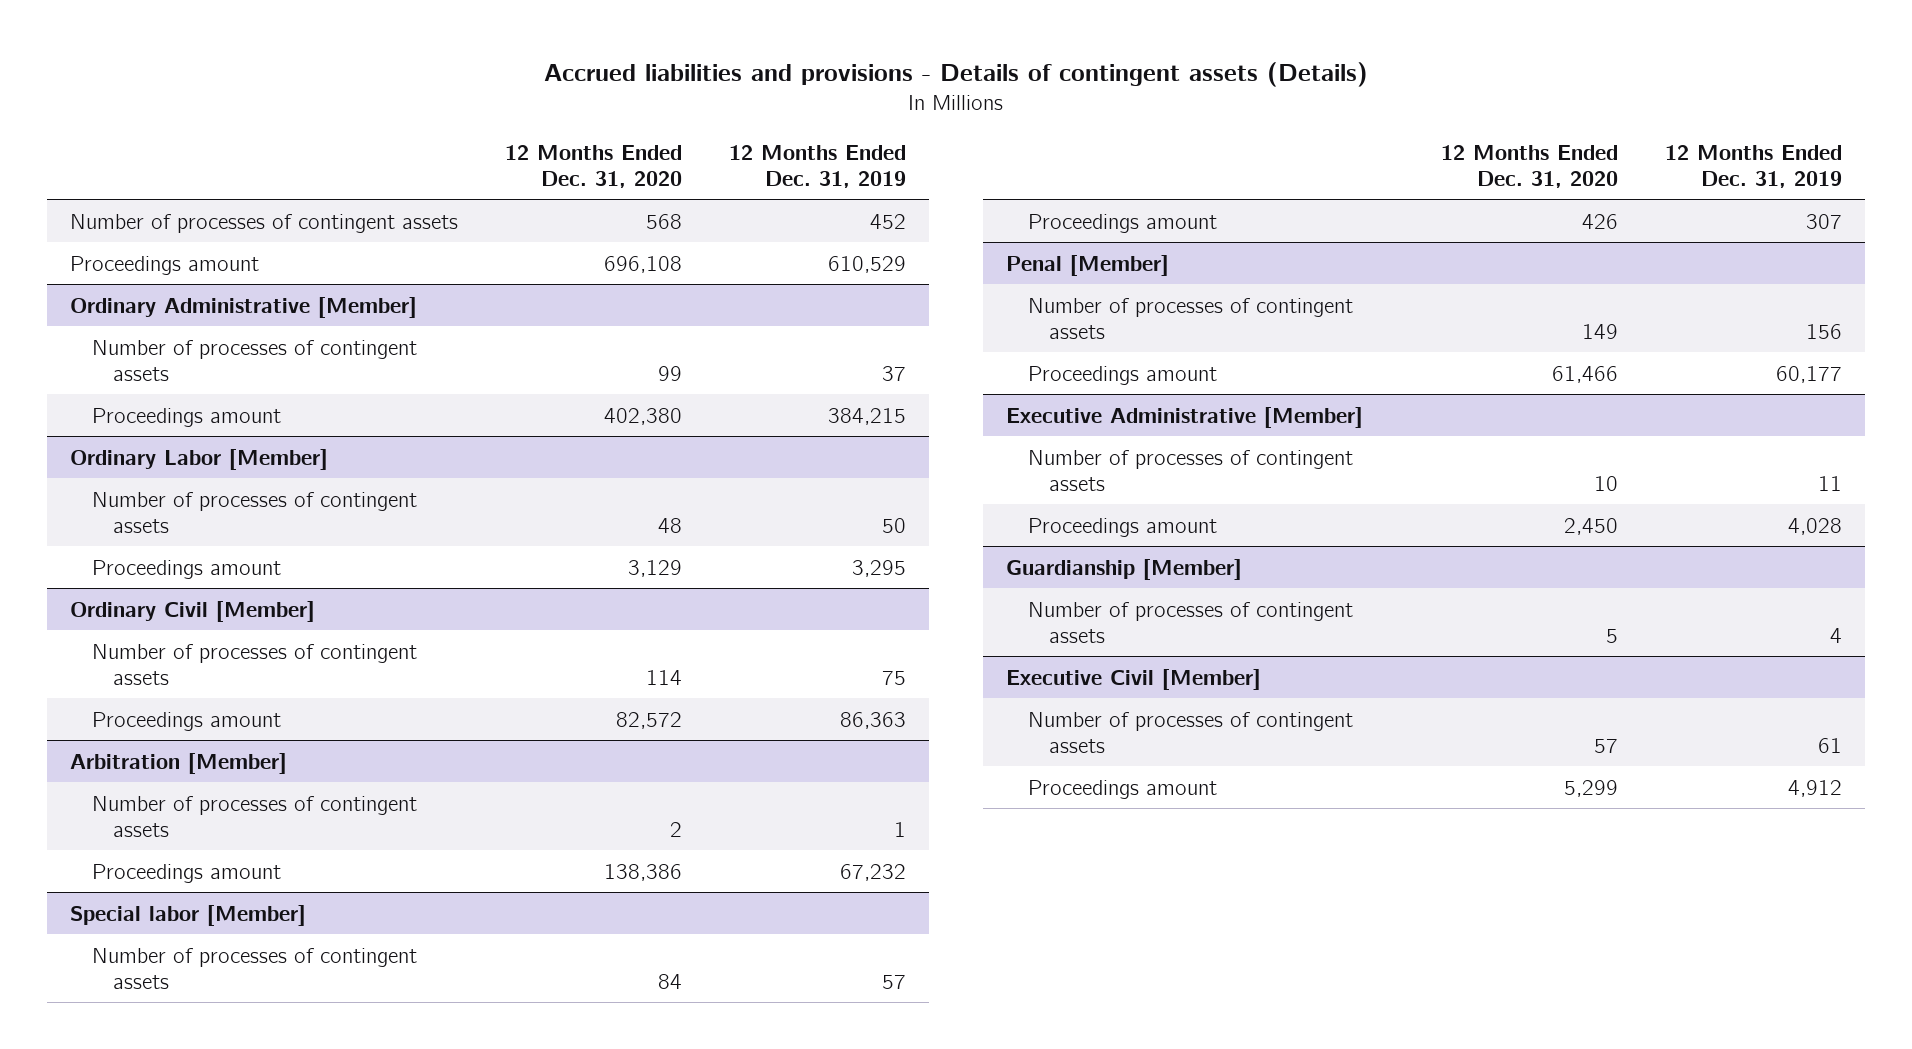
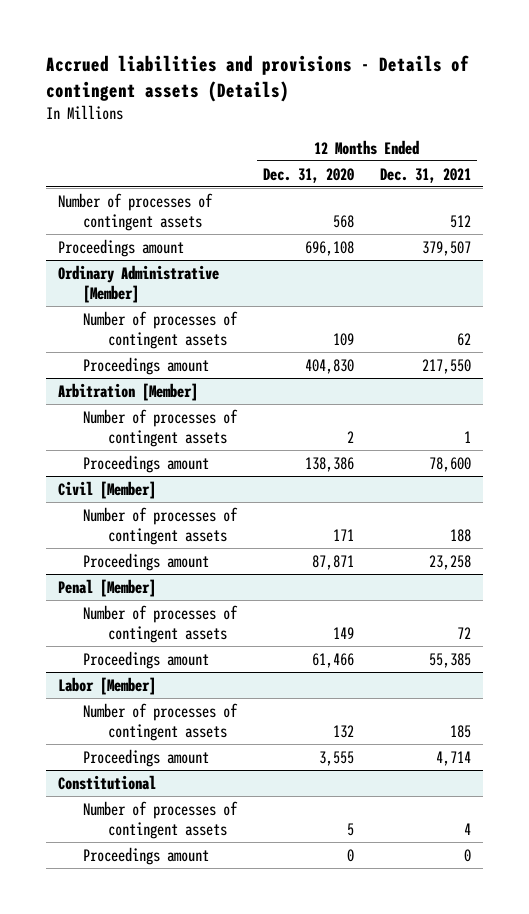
- | 12 Months Ended Dec. 31, 2020 | 12 Months Ended Dec. 31, 2019
+ | 12 Months Ended Dec. 31, 2020 | 12 Months Ended Dec. 31, 2021
@ Ordinary Administrative [Member]
- Number of processes of contingent assets | 99 | 37
- Proceedings amount | 402,380 | 384,215
- Ordinary Labor [Member]
- Number of processes of contingent assets | 48 | 50
- Proceedings amount | 3,129 | 3,295
- Ordinary Civil [Member]
- Number of processes of contingent assets | 114 | 75
- Proceedings amount | 82,572 | 86,363
@ Ordinary Administrative [Member]
+ Number of processes of contingent assets | 109 | 62
+ Proceedings amount | 404,830 | 217,550
- Special labor [Member]
- Number of processes of contingent assets | 84 | 57
- Proceedings amount | 426 | 307
+ Civil [Member]
+ Number of processes of contingent assets | 171 | 188
+ Proceedings amount | 87,871 | 23,258
- Executive Administrative [Member]
- Number of processes of contingent assets | 10 | 11
- Proceedings amount | 2,450 | 4,028
- Guardianship [Member]
+ Labor [Member]
+ Number of processes of contingent assets | 132 | 185
+ Proceedings amount | 3,555 | 4,714
+ Constitutional
- Executive Civil [Member]
- Number of processes of contingent assets | 57 | 61
- Proceedings amount | 5,299 | 4,912
+ Proceedings amount | 0 | 0

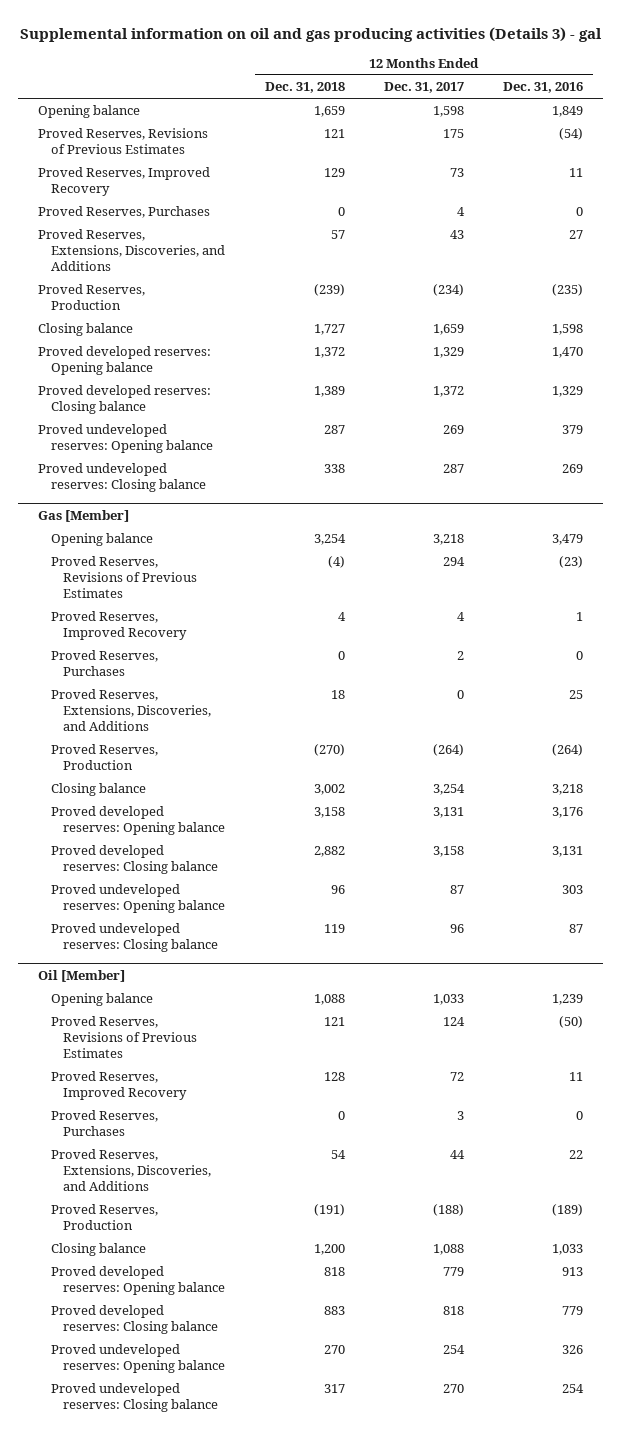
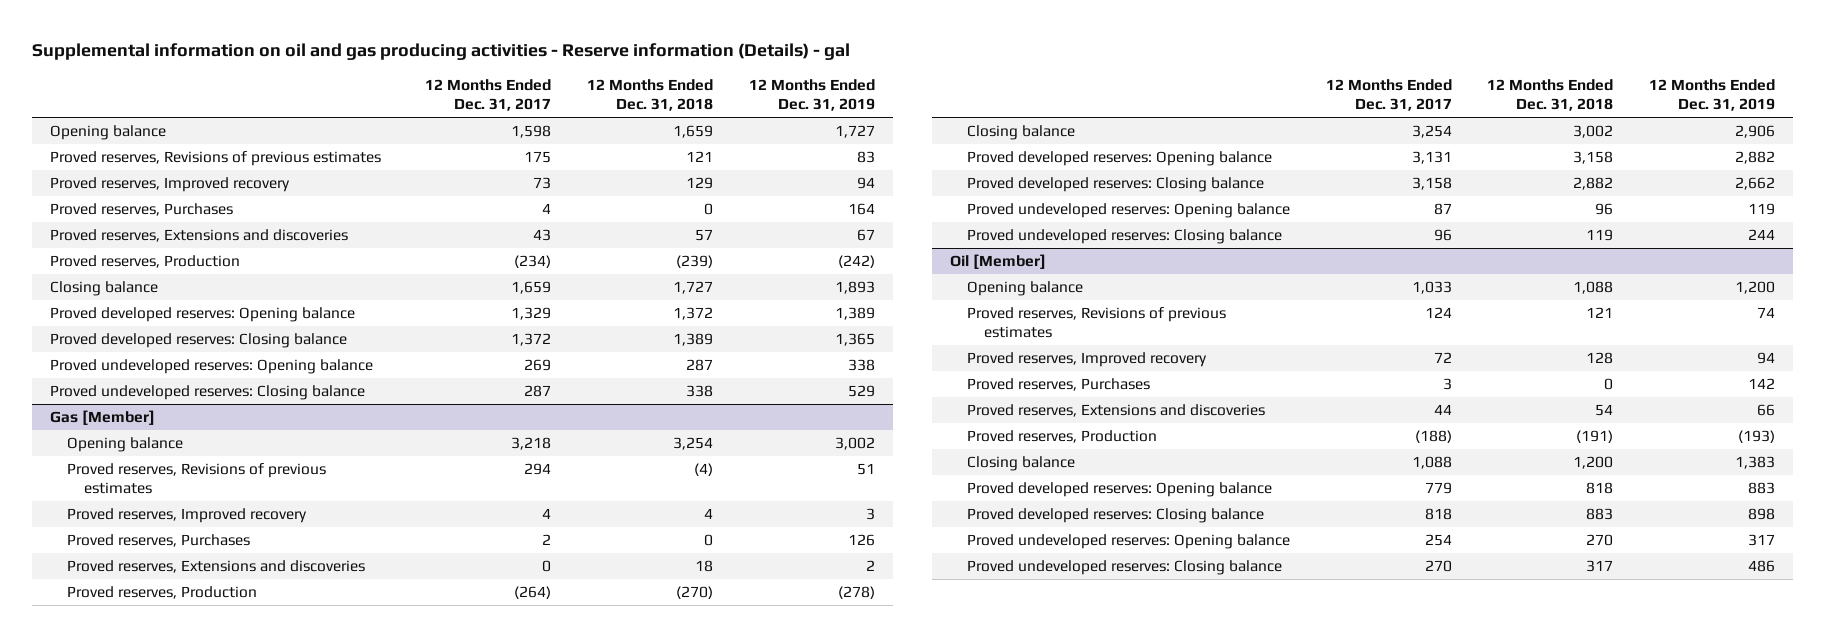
- Supplemental information on oil and gas producing activities (Details 3) - gal
+ Supplemental information on oil and gas producing activities - Reserve information (Details) - gal
- | 12 Months Ended Dec. 31, 2018 | 12 Months Ended Dec. 31, 2017 | 12 Months Ended Dec. 31, 2016
+ | 12 Months Ended Dec. 31, 2017 | 12 Months Ended Dec. 31, 2018 | 12 Months Ended Dec. 31, 2019
- Proved Reserves, Revisions of Previous Estimates | 121 | 175 | (54)
- Proved Reserves, Improved Recovery | 129 | 73 | 11
- Proved Reserves, Purchases | 0 | 4 | 0
- Proved Reserves, Extensions, Discoveries, and Additions | 57 | 43 | 27
- Proved Reserves, Production | (239) | (234) | (235)
+ Proved reserves, Revisions of previous estimates | 175 | 121 | 83
+ Proved reserves, Improved recovery | 73 | 129 | 94
+ Proved reserves, Purchases | 4 | 0 | 164
+ Proved reserves, Extensions and discoveries | 43 | 57 | 67
+ Proved reserves, Production | (234) | (239) | (242)
@ Gas [Member]
- Proved Reserves, Revisions of Previous Estimates | (4) | 294 | (23)
- Proved Reserves, Improved Recovery | 4 | 4 | 1
- Proved Reserves, Purchases | 0 | 2 | 0
- Proved Reserves, Extensions, Discoveries, and Additions | 18 | 0 | 25
- Proved Reserves, Production | (270) | (264) | (264)
+ Proved reserves, Revisions of previous estimates | 294 | (4) | 51
+ Proved reserves, Improved recovery | 4 | 4 | 3
+ Proved reserves, Purchases | 2 | 0 | 126
+ Proved reserves, Extensions and discoveries | 0 | 18 | 2
+ Proved reserves, Production | (264) | (270) | (278)
@ Oil [Member]
- Proved Reserves, Revisions of Previous Estimates | 121 | 124 | (50)
- Proved Reserves, Improved Recovery | 128 | 72 | 11
- Proved Reserves, Purchases | 0 | 3 | 0
- Proved Reserves, Extensions, Discoveries, and Additions | 54 | 44 | 22
- Proved Reserves, Production | (191) | (188) | (189)
+ Proved reserves, Revisions of previous estimates | 124 | 121 | 74
+ Proved reserves, Improved recovery | 72 | 128 | 94
+ Proved reserves, Purchases | 3 | 0 | 142
+ Proved reserves, Extensions and discoveries | 44 | 54 | 66
+ Proved reserves, Production | (188) | (191) | (193)

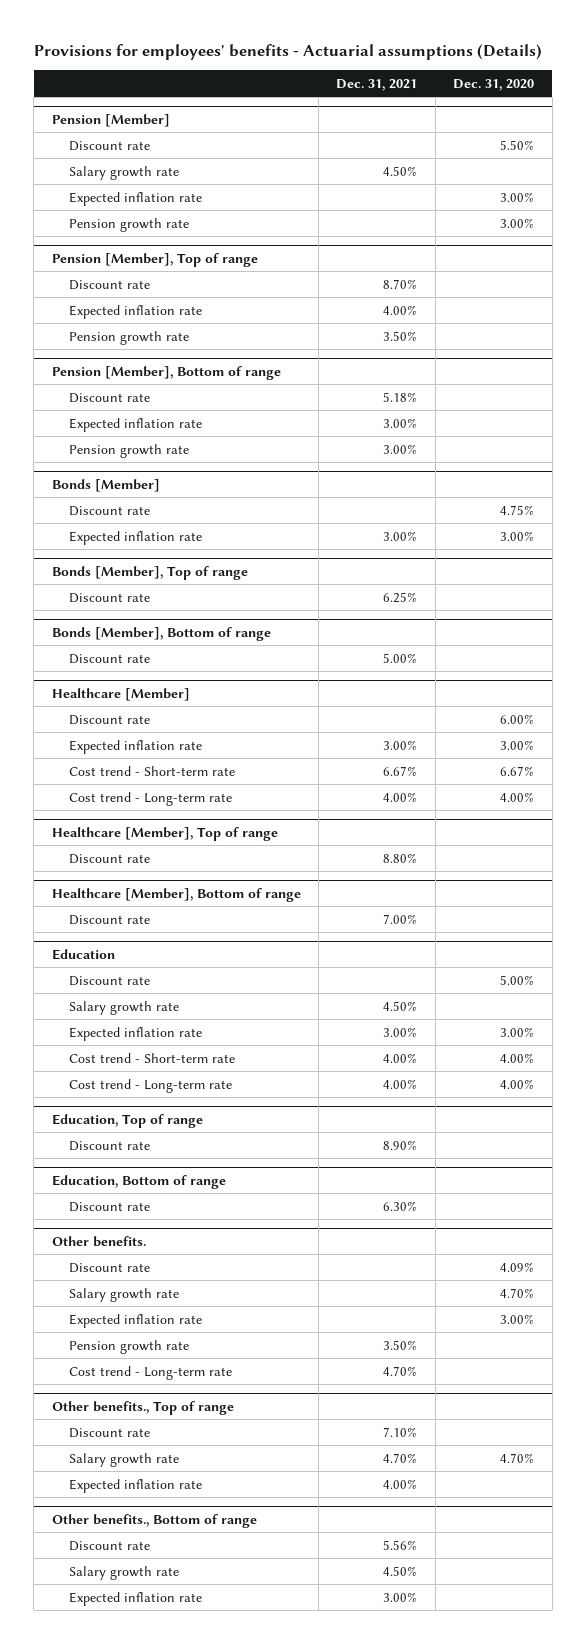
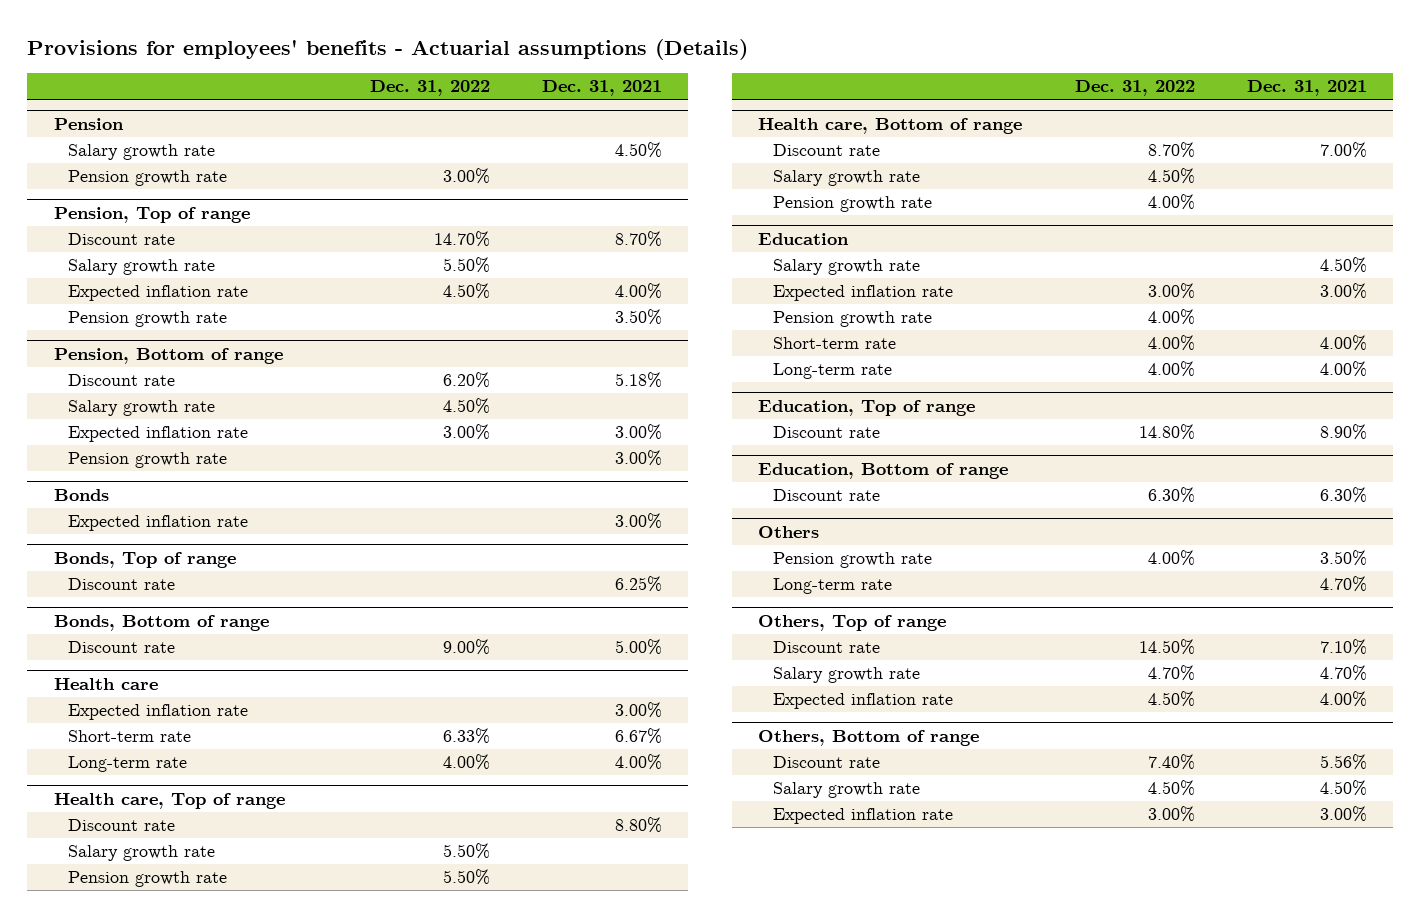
- | Dec. 31, 2021 | Dec. 31, 2020
+ | Dec. 31, 2022 | Dec. 31, 2021
- Pension [Member]
- Discount rate | | 5.50%
+ Pension
- Expected inflation rate | | 3.00%
- Pension [Member], Top of range
+ Pension, Top of range
+ Salary growth rate | 5.50% |
- Pension [Member], Bottom of range
+ Pension, Bottom of range
+ Salary growth rate | 4.50% |
- Bonds [Member]
- Discount rate | | 4.75%
+ Bonds
- Bonds [Member], Top of range
+ Bonds, Top of range
- Bonds [Member], Bottom of range
+ Bonds, Bottom of range
- Healthcare [Member]
- Discount rate | | 6.00%
+ Health care
- Cost trend - Short-term rate | 6.67% | 6.67%
- Cost trend - Long-term rate | 4.00% | 4.00%
- Healthcare [Member], Top of range
+ Short-term rate | 6.33% | 6.67%
+ Long-term rate | 4.00% | 4.00%
+ Health care, Top of range
- Healthcare [Member], Bottom of range
+ Salary growth rate | 5.50% |
+ Pension growth rate | 5.50% |
+ Health care, Bottom of range
+ Salary growth rate | 4.50% |
+ Pension growth rate | 4.00% |
@ Education
- Discount rate | | 5.00%
- Cost trend - Short-term rate | 4.00% | 4.00%
- Cost trend - Long-term rate | 4.00% | 4.00%
+ Pension growth rate | 4.00% |
+ Short-term rate | 4.00% | 4.00%
+ Long-term rate | 4.00% | 4.00%
- Other benefits.
- Discount rate | | 4.09%
- Salary growth rate | | 4.70%
- Expected inflation rate | | 3.00%
+ Others
- Cost trend - Long-term rate | 4.70% |
- Other benefits., Top of range
+ Long-term rate | | 4.70%
+ Others, Top of range
- Other benefits., Bottom of range
+ Others, Bottom of range

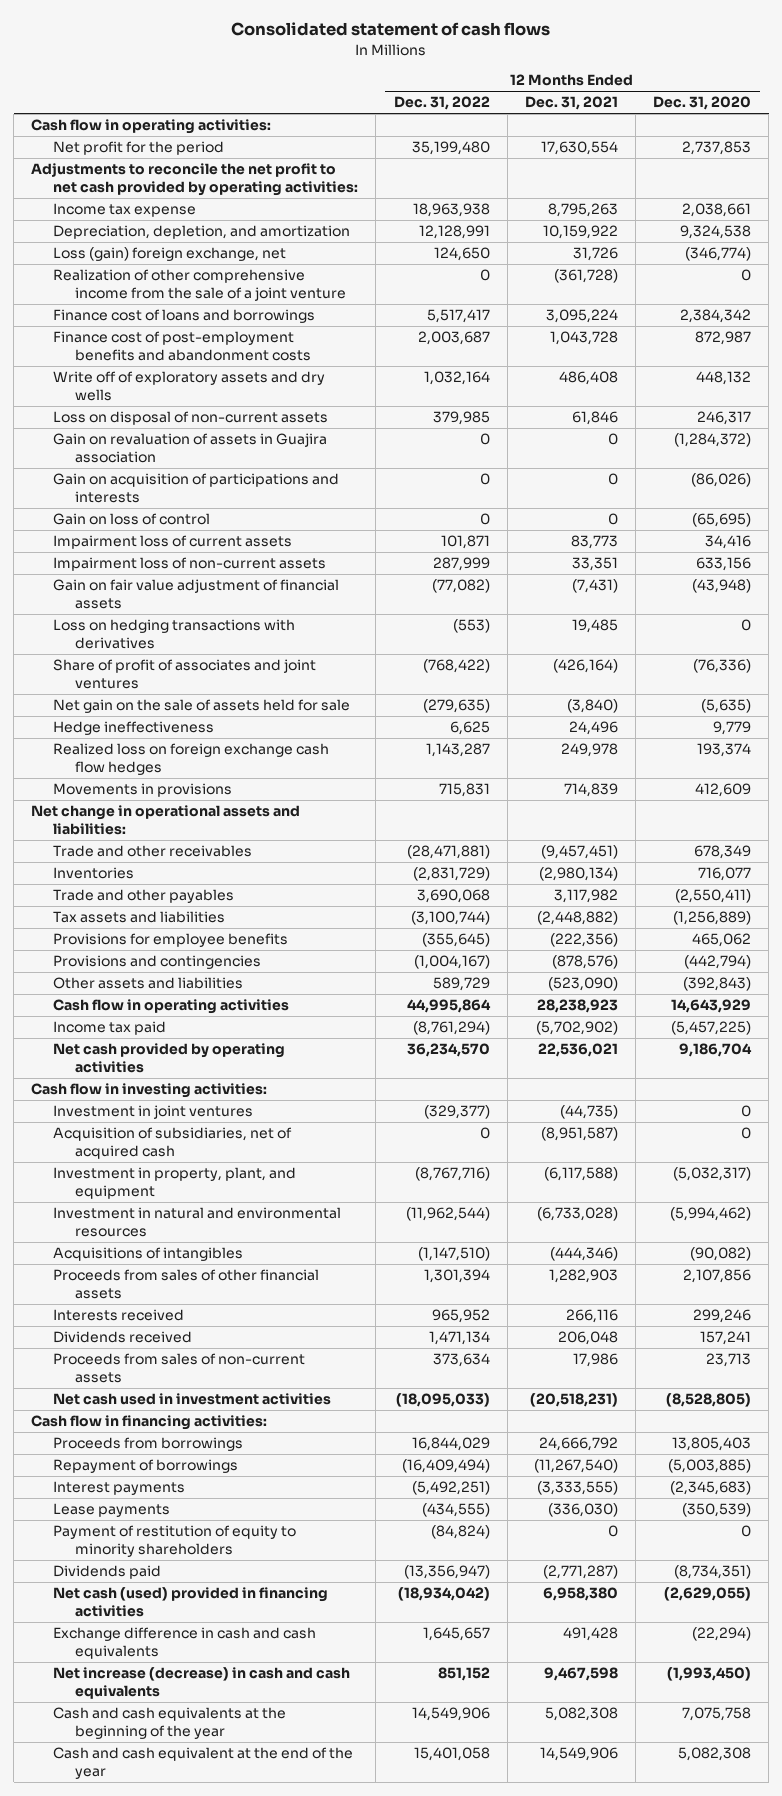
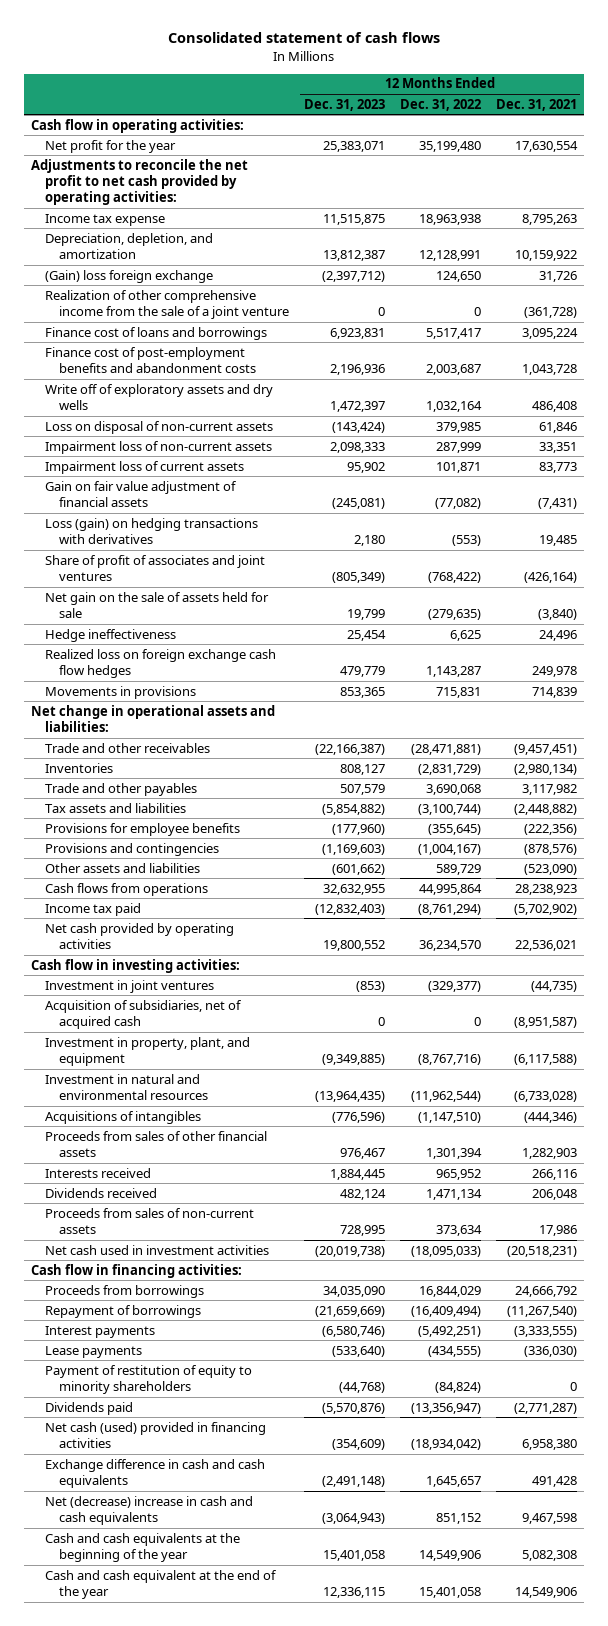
- | 12 Months Ended Dec. 31, 2022 | 12 Months Ended Dec. 31, 2021 | 12 Months Ended Dec. 31, 2020
+ | 12 Months Ended Dec. 31, 2023 | 12 Months Ended Dec. 31, 2022 | 12 Months Ended Dec. 31, 2021
- Net profit for the period | 35,199,480 | 17,630,554 | 2,737,853
+ Net profit for the year | 25,383,071 | 35,199,480 | 17,630,554
- Loss (gain) foreign exchange, net | 124,650 | 31,726 | (346,774)
+ (Gain) loss foreign exchange | (2,397,712) | 124,650 | 31,726
- Gain on revaluation of assets in Guajira association | 0 | 0 | (1,284,372)
- Gain on acquisition of participations and interests | 0 | 0 | (86,026)
- Gain on loss of control | 0 | 0 | (65,695)
moved down: Impairment loss of current assets | 95,902 | 101,871 | 83,773
- Loss on hedging transactions with derivatives | (553) | 19,485 | 0
+ Loss (gain) on hedging transactions with derivatives | 2,180 | (553) | 19,485
- Cash flow in operating activities | 44,995,864 | 28,238,923 | 14,643,929
+ Cash flows from operations | 32,632,955 | 44,995,864 | 28,238,923
- Net increase (decrease) in cash and cash equivalents | 851,152 | 9,467,598 | (1,993,450)
+ Net (decrease) increase in cash and cash equivalents | (3,064,943) | 851,152 | 9,467,598

